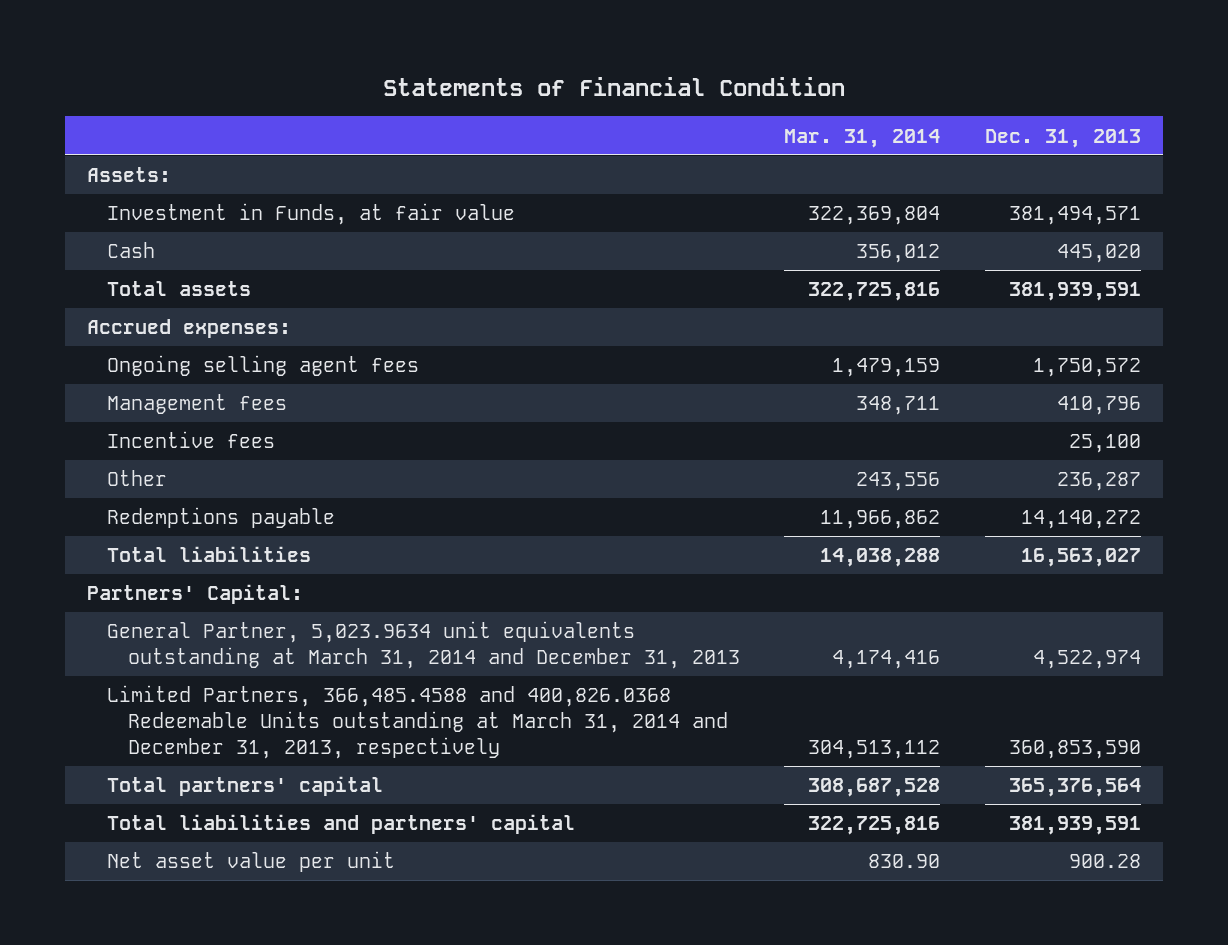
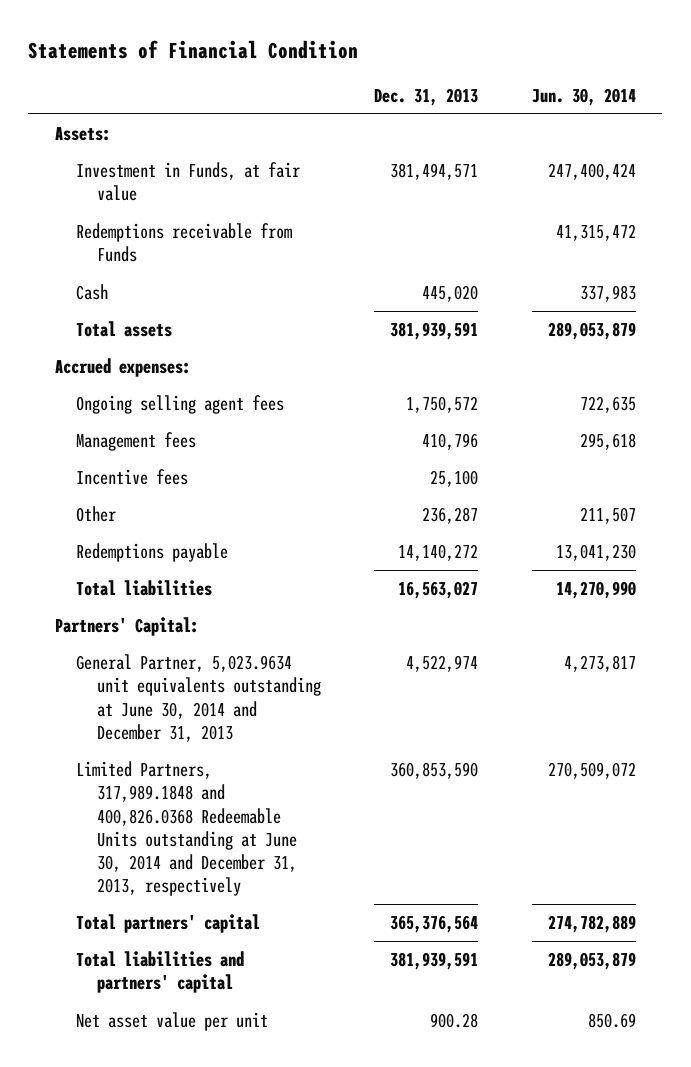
- | Mar. 31, 2014 | Dec. 31, 2013
+ | Dec. 31, 2013 | Jun. 30, 2014
+ Redemptions receivable from Funds | | 41,315,472
- General Partner, 5,023.9634 unit equivalents outstanding at March 31, 2014 and December 31, 2013 | 4,174,416 | 4,522,974
- Limited Partners, 366,485.4588 and 400,826.0368 Redeemable Units outstanding at March 31, 2014 and December 31, 2013, respectively | 304,513,112 | 360,853,590
+ General Partner, 5,023.9634 unit equivalents outstanding at June 30, 2014 and December 31, 2013 | 4,522,974 | 4,273,817
+ Limited Partners, 317,989.1848 and 400,826.0368 Redeemable Units outstanding at June 30, 2014 and December 31, 2013, respectively | 360,853,590 | 270,509,072

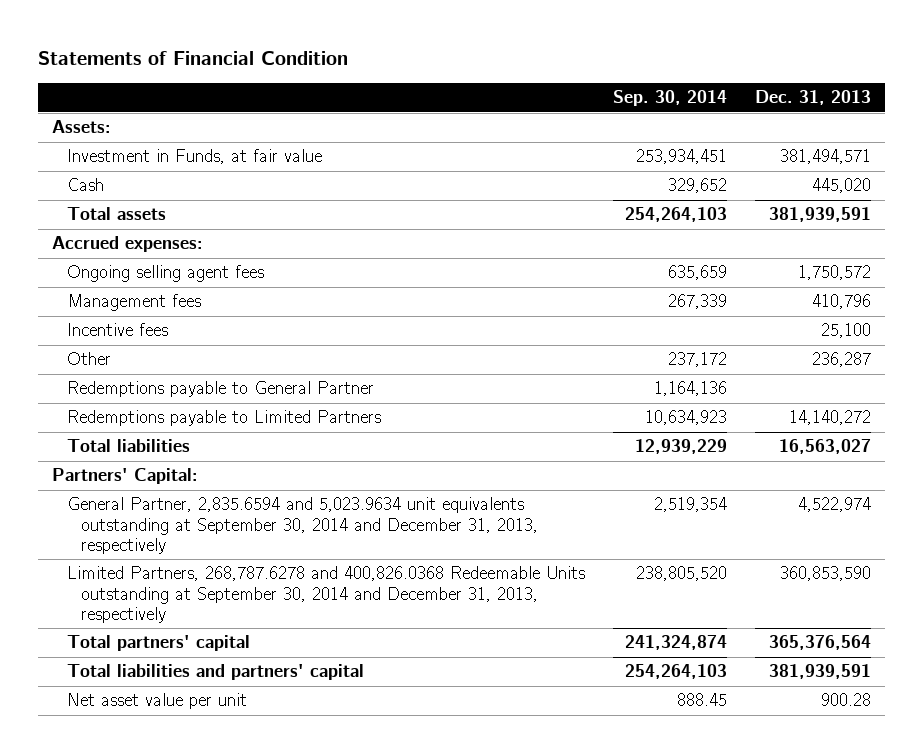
- | Dec. 31, 2013 | Jun. 30, 2014
+ | Sep. 30, 2014 | Dec. 31, 2013
- Redemptions receivable from Funds | | 41,315,472
- Redemptions payable | 14,140,272 | 13,041,230
+ Redemptions payable to General Partner | 1,164,136 |
+ Redemptions payable to Limited Partners | 10,634,923 | 14,140,272
- General Partner, 5,023.9634 unit equivalents outstanding at June 30, 2014 and December 31, 2013 | 4,522,974 | 4,273,817
- Limited Partners, 317,989.1848 and 400,826.0368 Redeemable Units outstanding at June 30, 2014 and December 31, 2013, respectively | 360,853,590 | 270,509,072
+ General Partner, 2,835.6594 and 5,023.9634 unit equivalents outstanding at September 30, 2014 and December 31, 2013, respectively | 2,519,354 | 4,522,974
+ Limited Partners, 268,787.6278 and 400,826.0368 Redeemable Units outstanding at September 30, 2014 and December 31, 2013, respectively | 238,805,520 | 360,853,590

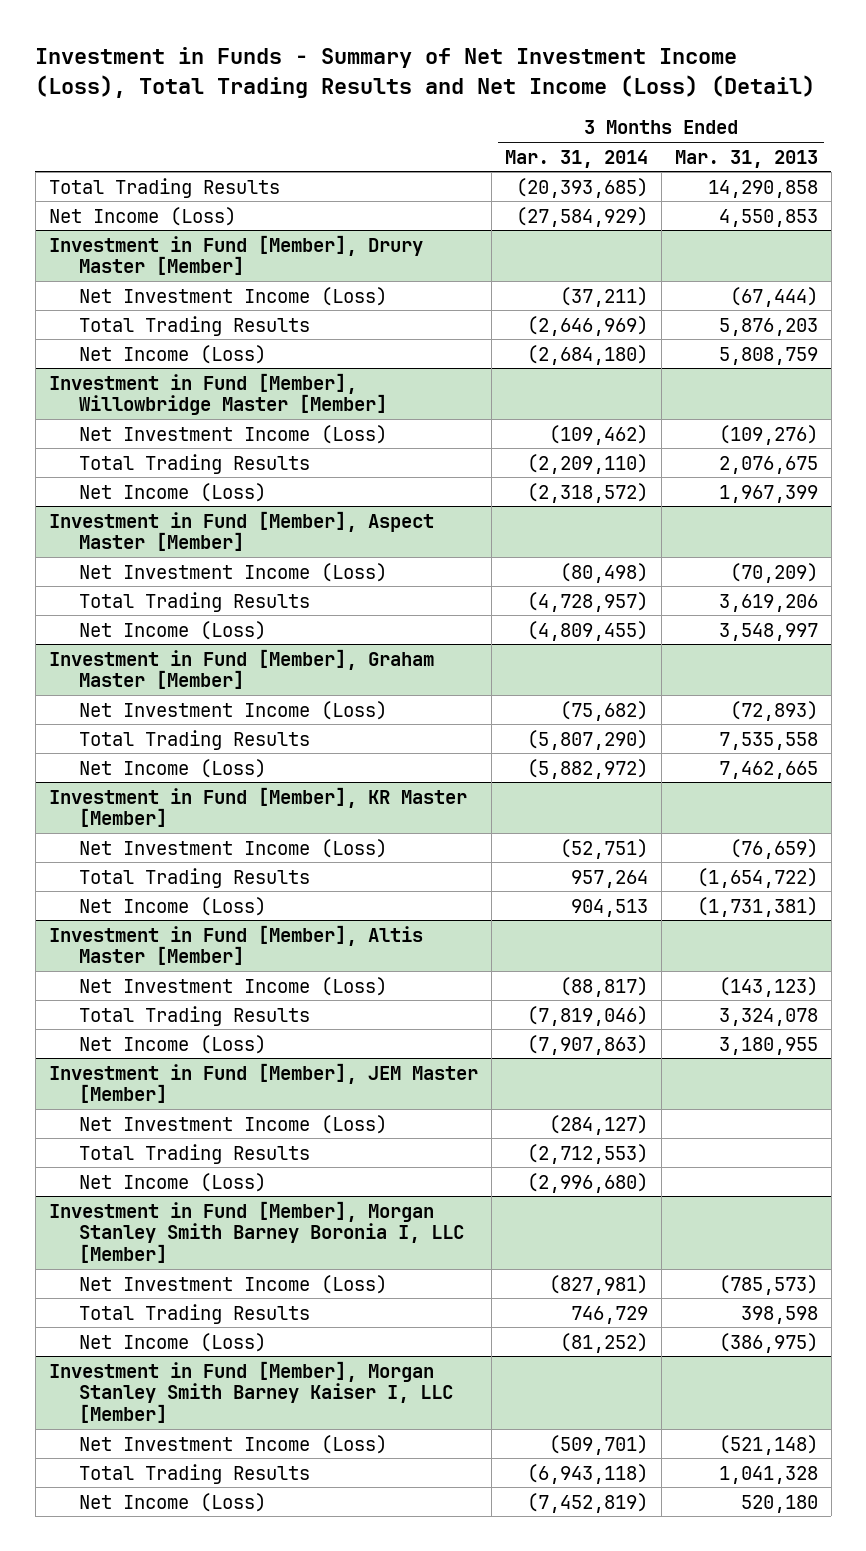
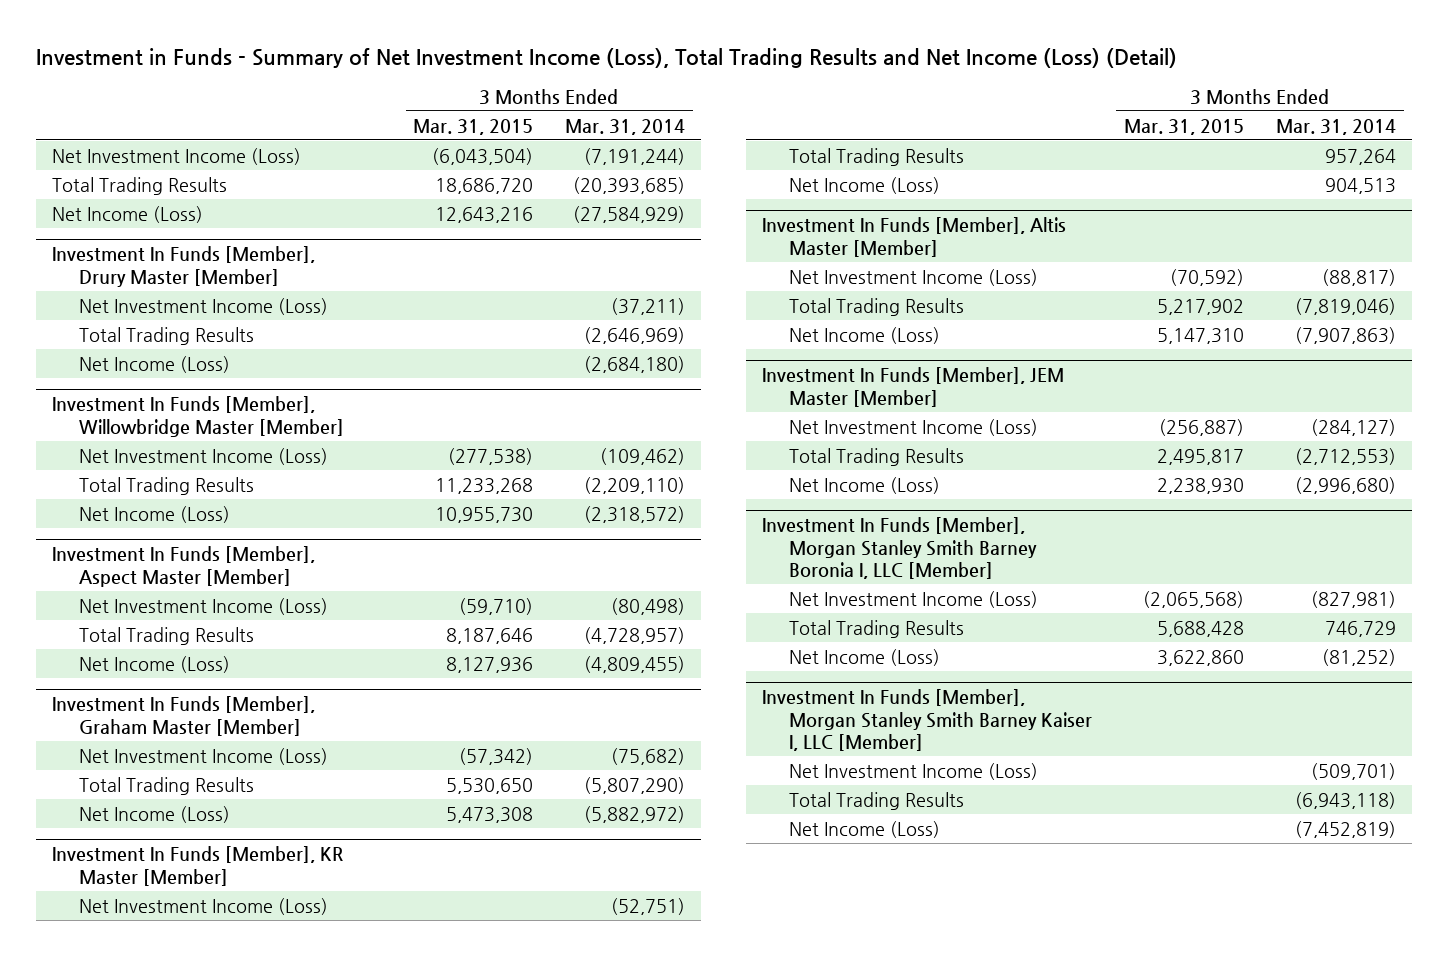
- | 3 Months Ended Mar. 31, 2014 | 3 Months Ended Mar. 31, 2013
+ | 3 Months Ended Mar. 31, 2015 | 3 Months Ended Mar. 31, 2014
+ Net Investment Income (Loss) | (6,043,504) | (7,191,244)
- Investment in Fund [Member], Drury Master [Member]
+ Investment In Funds [Member], Drury Master [Member]
- Investment in Fund [Member], Willowbridge Master [Member]
+ Investment In Funds [Member], Willowbridge Master [Member]
- Investment in Fund [Member], Aspect Master [Member]
+ Investment In Funds [Member], Aspect Master [Member]
- Investment in Fund [Member], Graham Master [Member]
+ Investment In Funds [Member], Graham Master [Member]
- Investment in Fund [Member], KR Master [Member]
+ Investment In Funds [Member], KR Master [Member]
- Investment in Fund [Member], Altis Master [Member]
+ Investment In Funds [Member], Altis Master [Member]
- Investment in Fund [Member], JEM Master [Member]
+ Investment In Funds [Member], JEM Master [Member]
- Investment in Fund [Member], Morgan Stanley Smith Barney Boronia I, LLC [Member]
+ Investment In Funds [Member], Morgan Stanley Smith Barney Boronia I, LLC [Member]
- Investment in Fund [Member], Morgan Stanley Smith Barney Kaiser I, LLC [Member]
+ Investment In Funds [Member], Morgan Stanley Smith Barney Kaiser I, LLC [Member]

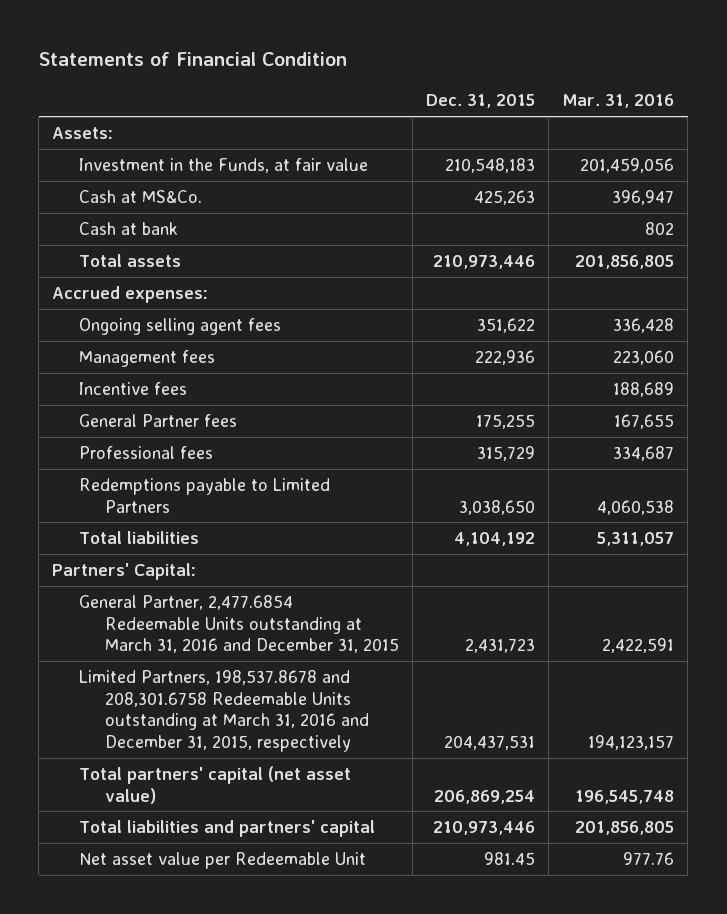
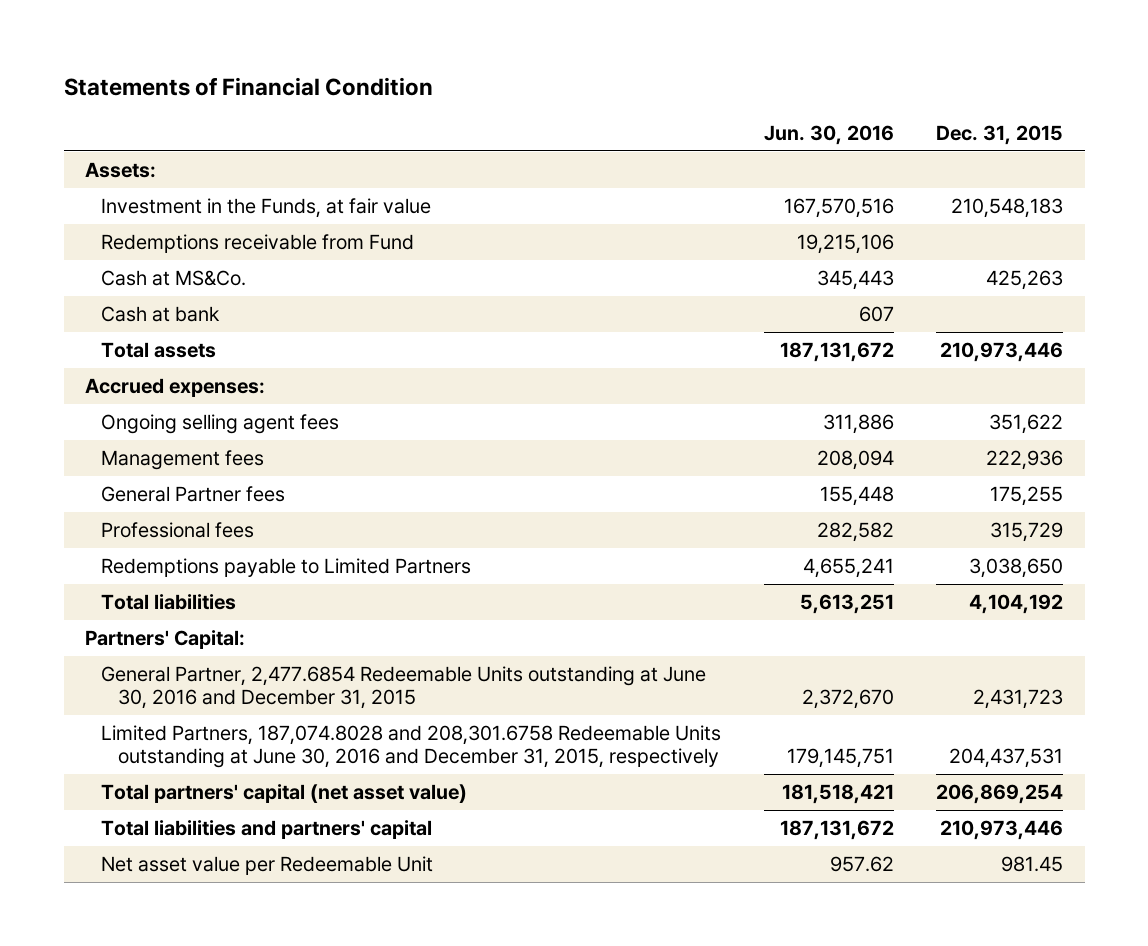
- | Dec. 31, 2015 | Mar. 31, 2016
+ | Jun. 30, 2016 | Dec. 31, 2015
+ Redemptions receivable from Fund | 19,215,106 |
- Incentive fees | | 188,689
- General Partner, 2,477.6854 Redeemable Units outstanding at March 31, 2016 and December 31, 2015 | 2,431,723 | 2,422,591
- Limited Partners, 198,537.8678 and 208,301.6758 Redeemable Units outstanding at March 31, 2016 and December 31, 2015, respectively | 204,437,531 | 194,123,157
+ General Partner, 2,477.6854 Redeemable Units outstanding at June 30, 2016 and December 31, 2015 | 2,372,670 | 2,431,723
+ Limited Partners, 187,074.8028 and 208,301.6758 Redeemable Units outstanding at June 30, 2016 and December 31, 2015, respectively | 179,145,751 | 204,437,531

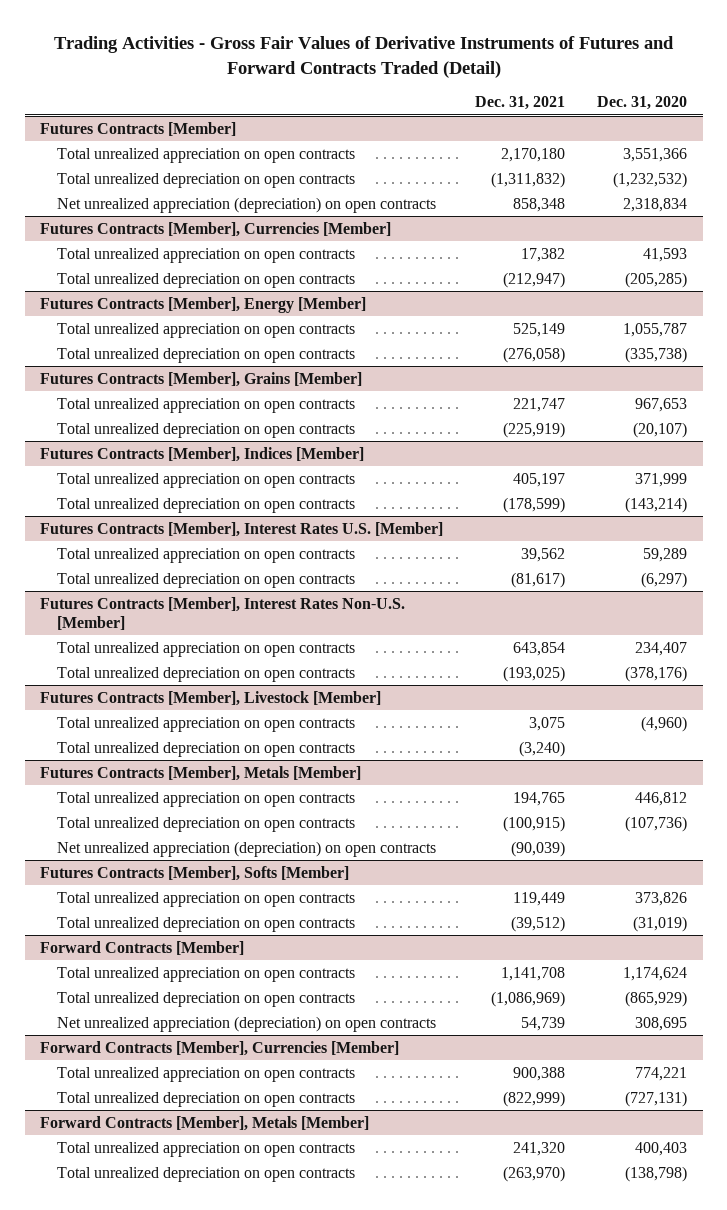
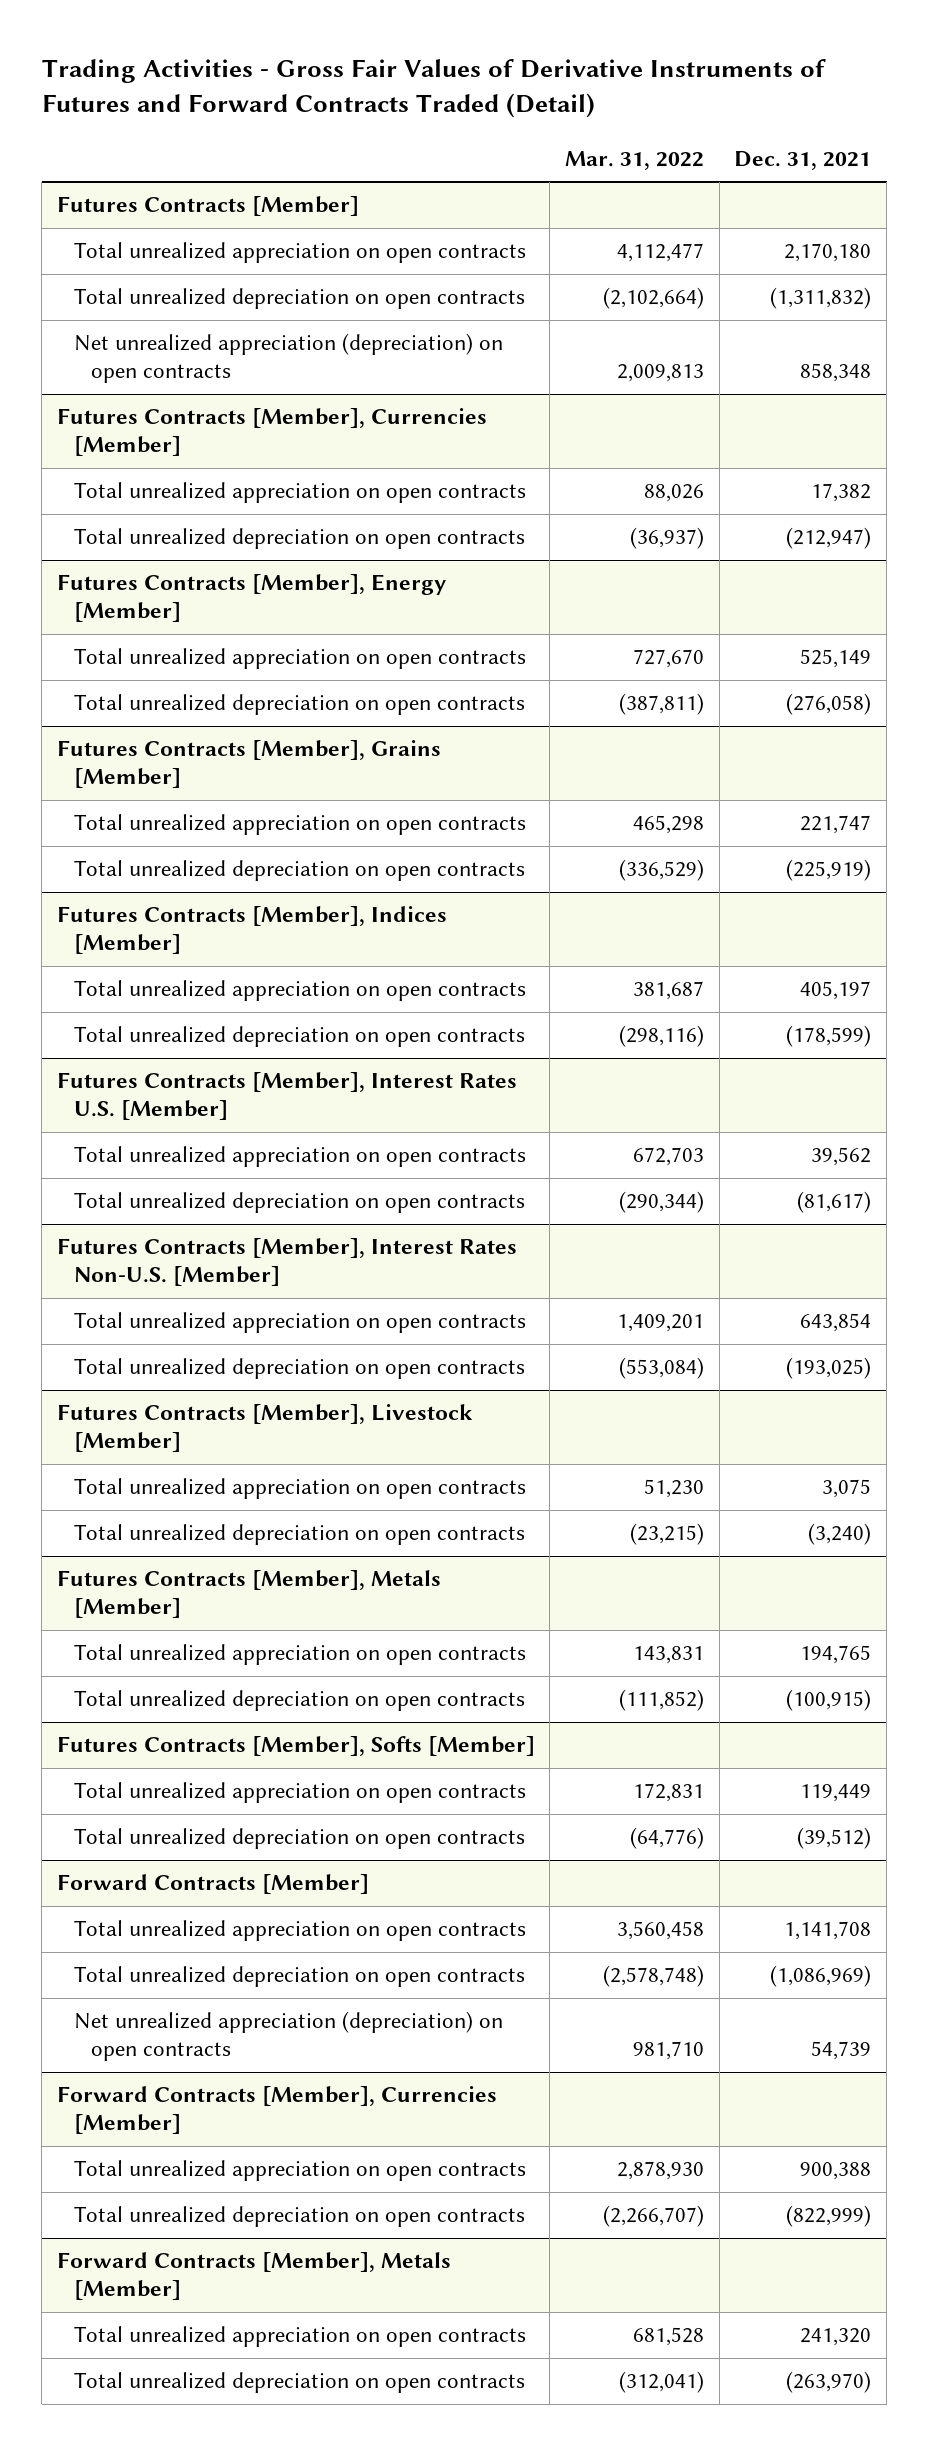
- | Dec. 31, 2021 | Dec. 31, 2020
+ | Mar. 31, 2022 | Dec. 31, 2021
@ Futures Contracts [Member], Metals [Member]
- Net unrealized appreciation (depreciation) on open contracts | (90,039) |

